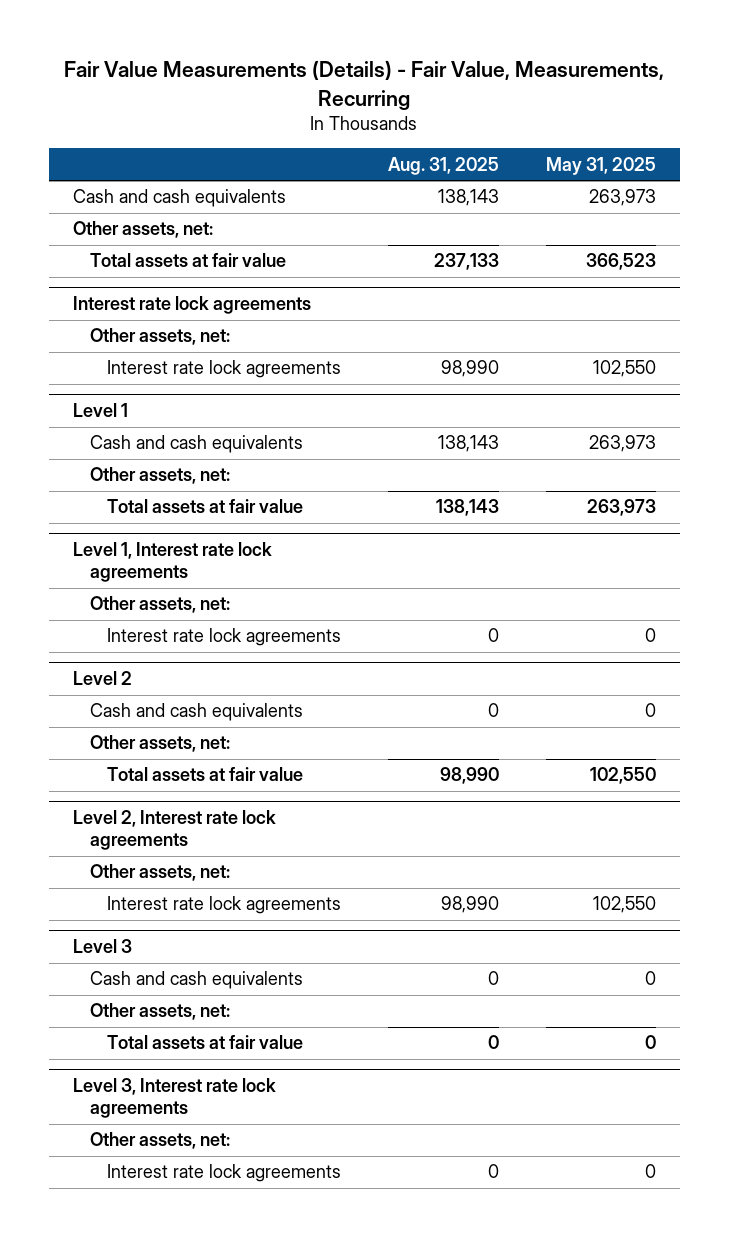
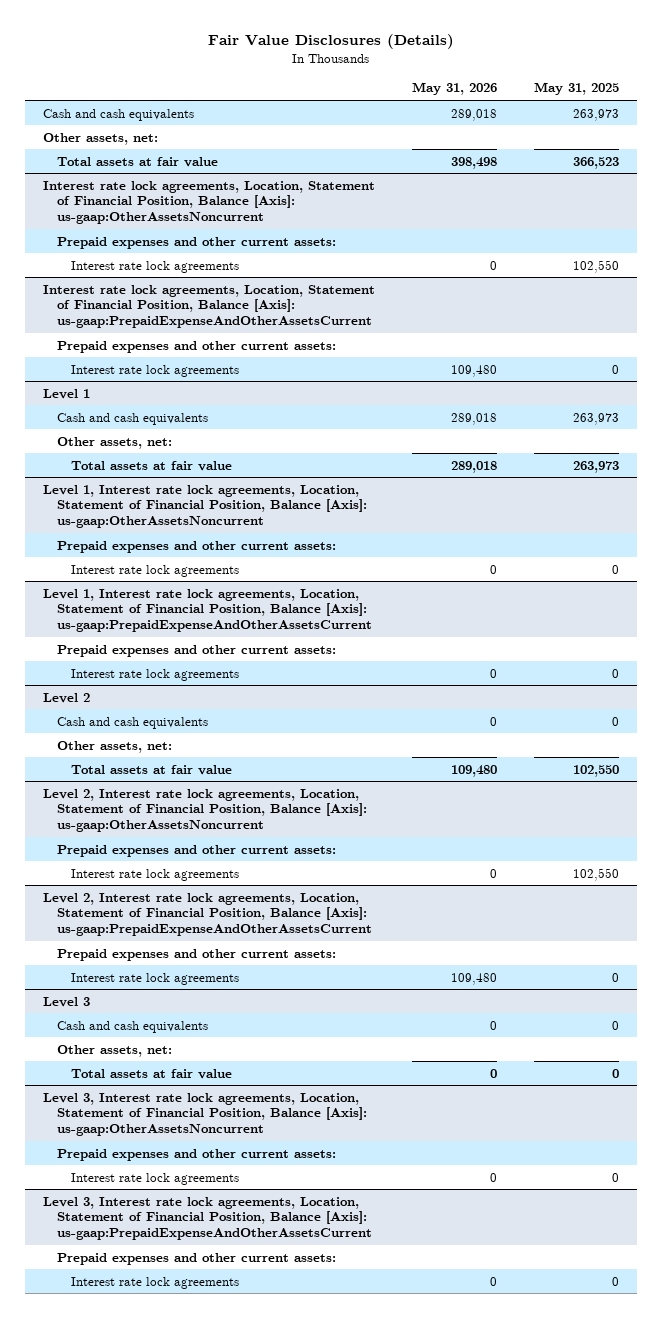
- Fair Value Measurements (Details) - Fair Value, Measurements, Recurring
+ Fair Value Disclosures (Details)
- | Aug. 31, 2025 | May 31, 2025
+ | May 31, 2026 | May 31, 2025
- Interest rate lock agreements
- Other assets, net:
+ Interest rate lock agreements, Location, Statement of Financial Position, Balance [Axis]: us-gaap:OtherAssetsNoncurrent
+ Prepaid expenses and other current assets:
+ Interest rate lock agreements, Location, Statement of Financial Position, Balance [Axis]: us-gaap:PrepaidExpenseAndOtherAssetsCurrent
+ Prepaid expenses and other current assets:
+ Interest rate lock agreements | 109,480 | 0
- Level 1, Interest rate lock agreements
- Other assets, net:
+ Level 1, Interest rate lock agreements, Location, Statement of Financial Position, Balance [Axis]: us-gaap:OtherAssetsNoncurrent
+ Prepaid expenses and other current assets:
+ Level 1, Interest rate lock agreements, Location, Statement of Financial Position, Balance [Axis]: us-gaap:PrepaidExpenseAndOtherAssetsCurrent
+ Prepaid expenses and other current assets:
+ Interest rate lock agreements | 0 | 0
- Level 2, Interest rate lock agreements
- Other assets, net:
+ Level 2, Interest rate lock agreements, Location, Statement of Financial Position, Balance [Axis]: us-gaap:OtherAssetsNoncurrent
+ Prepaid expenses and other current assets:
+ Level 2, Interest rate lock agreements, Location, Statement of Financial Position, Balance [Axis]: us-gaap:PrepaidExpenseAndOtherAssetsCurrent
+ Prepaid expenses and other current assets:
+ Interest rate lock agreements | 109,480 | 0
- Level 3, Interest rate lock agreements
- Other assets, net:
+ Level 3, Interest rate lock agreements, Location, Statement of Financial Position, Balance [Axis]: us-gaap:OtherAssetsNoncurrent
+ Prepaid expenses and other current assets:
+ Level 3, Interest rate lock agreements, Location, Statement of Financial Position, Balance [Axis]: us-gaap:PrepaidExpenseAndOtherAssetsCurrent
+ Prepaid expenses and other current assets:
+ Interest rate lock agreements | 0 | 0

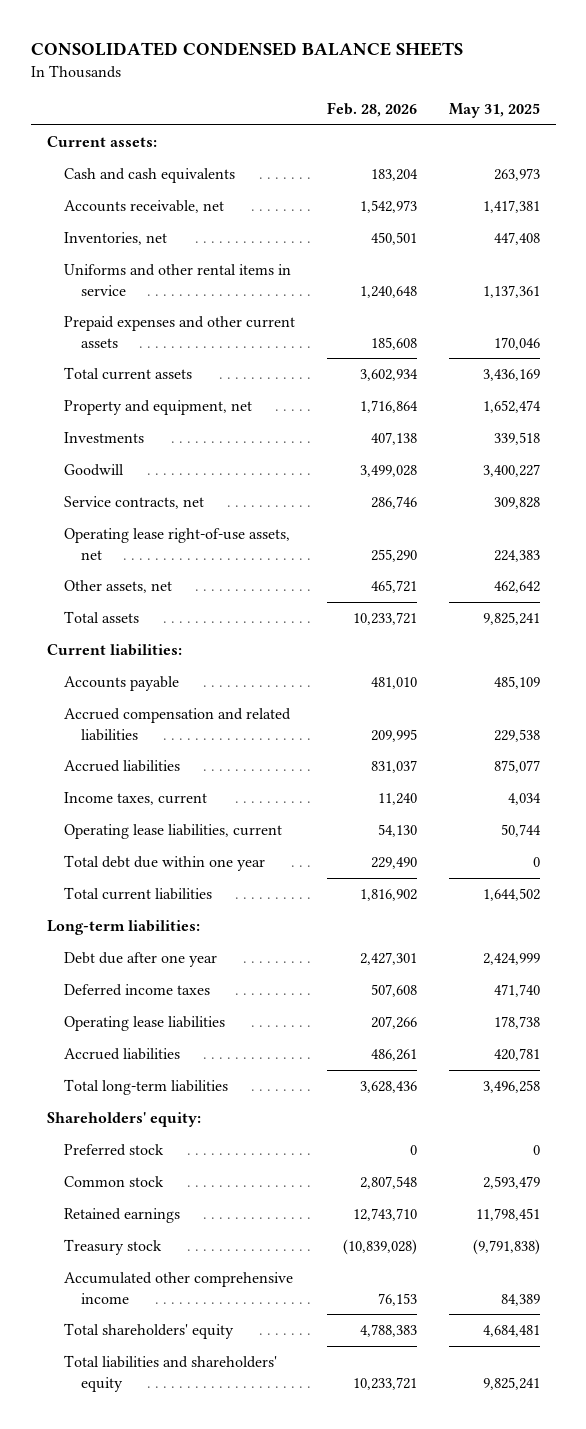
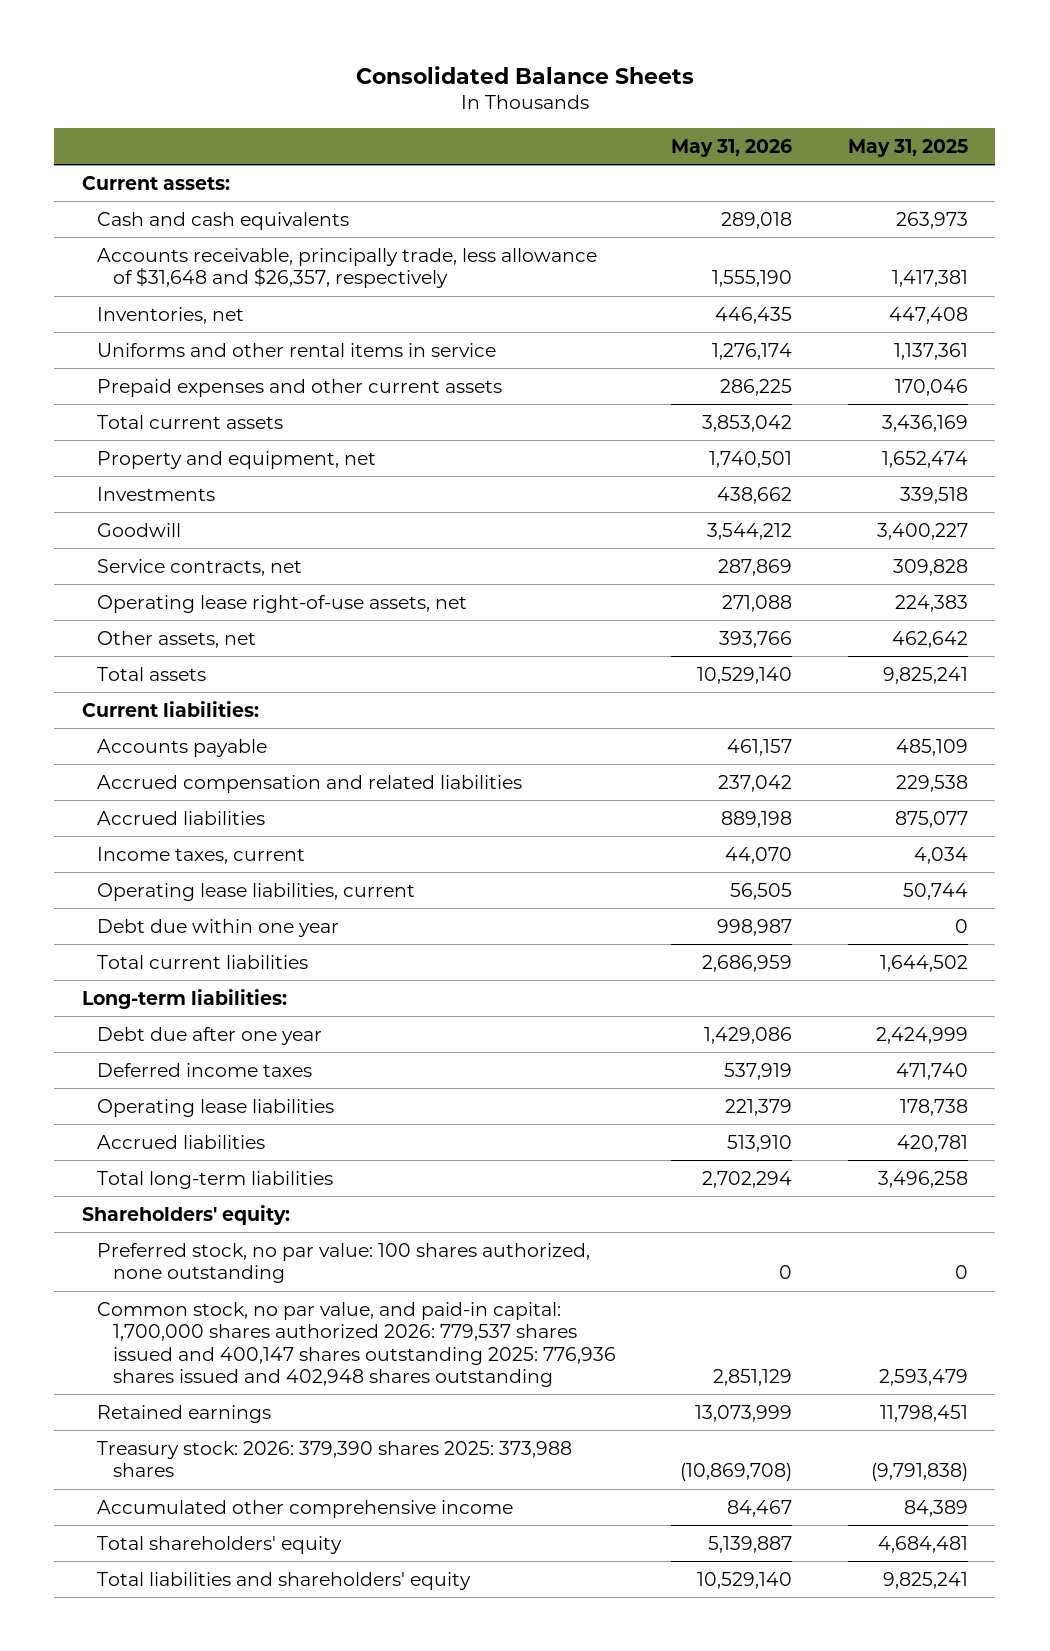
- CONSOLIDATED CONDENSED BALANCE SHEETS
+ Consolidated Balance Sheets
- | Feb. 28, 2026 | May 31, 2025
+ | May 31, 2026 | May 31, 2025
- Accounts receivable, net | 1,542,973 | 1,417,381
+ Accounts receivable, principally trade, less allowance of $31,648 and $26,357, respectively | 1,555,190 | 1,417,381
- Total debt due within one year | 229,490 | 0
+ Debt due within one year | 998,987 | 0
- Preferred stock | 0 | 0
- Common stock | 2,807,548 | 2,593,479
+ Preferred stock, no par value: 100 shares authorized, none outstanding | 0 | 0
+ Common stock, no par value, and paid-in capital: 1,700,000 shares authorized 2026: 779,537 shares issued and 400,147 shares outstanding 2025: 776,936 shares issued and 402,948 shares outstanding | 2,851,129 | 2,593,479
- Treasury stock | (10,839,028) | (9,791,838)
+ Treasury stock: 2026: 379,390 shares 2025: 373,988 shares | (10,869,708) | (9,791,838)

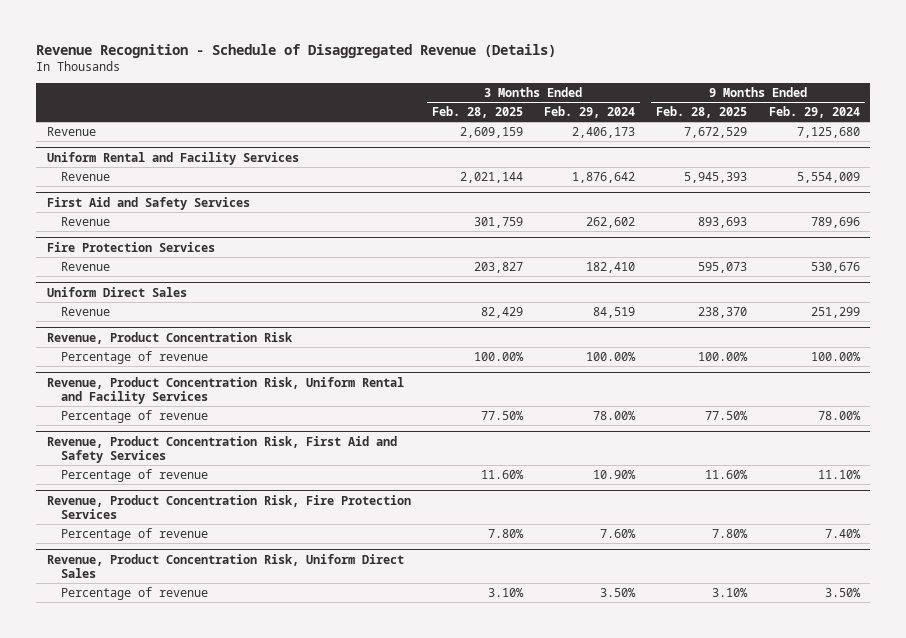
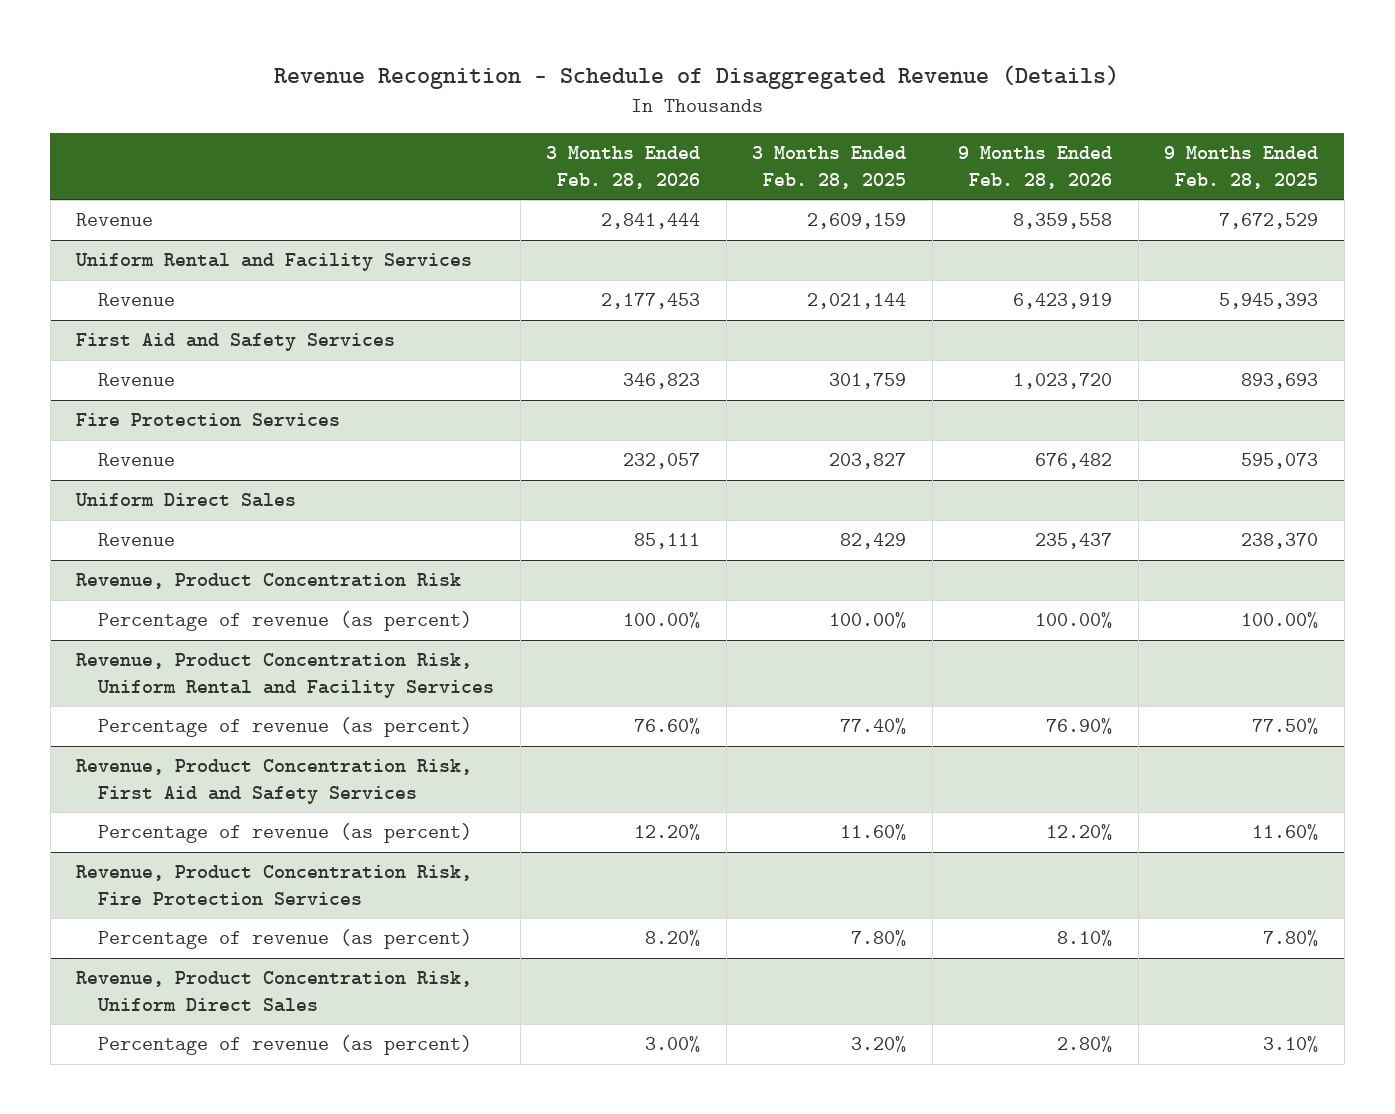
- | 3 Months Ended Feb. 28, 2025 | 3 Months Ended Feb. 29, 2024 | 9 Months Ended Feb. 28, 2025 | 9 Months Ended Feb. 29, 2024
+ | 3 Months Ended Feb. 28, 2026 | 3 Months Ended Feb. 28, 2025 | 9 Months Ended Feb. 28, 2026 | 9 Months Ended Feb. 28, 2025
@ Revenue, Product Concentration Risk
- Percentage of revenue | 100.00% | 100.00% | 100.00% | 100.00%
+ Percentage of revenue (as percent) | 100.00% | 100.00% | 100.00% | 100.00%
@ Revenue, Product Concentration Risk, Uniform Rental and Facility Services
- Percentage of revenue | 77.50% | 78.00% | 77.50% | 78.00%
+ Percentage of revenue (as percent) | 76.60% | 77.40% | 76.90% | 77.50%
@ Revenue, Product Concentration Risk, First Aid and Safety Services
- Percentage of revenue | 11.60% | 10.90% | 11.60% | 11.10%
+ Percentage of revenue (as percent) | 12.20% | 11.60% | 12.20% | 11.60%
@ Revenue, Product Concentration Risk, Fire Protection Services
- Percentage of revenue | 7.80% | 7.60% | 7.80% | 7.40%
+ Percentage of revenue (as percent) | 8.20% | 7.80% | 8.10% | 7.80%
@ Revenue, Product Concentration Risk, Uniform Direct Sales
- Percentage of revenue | 3.10% | 3.50% | 3.10% | 3.50%
+ Percentage of revenue (as percent) | 3.00% | 3.20% | 2.80% | 3.10%

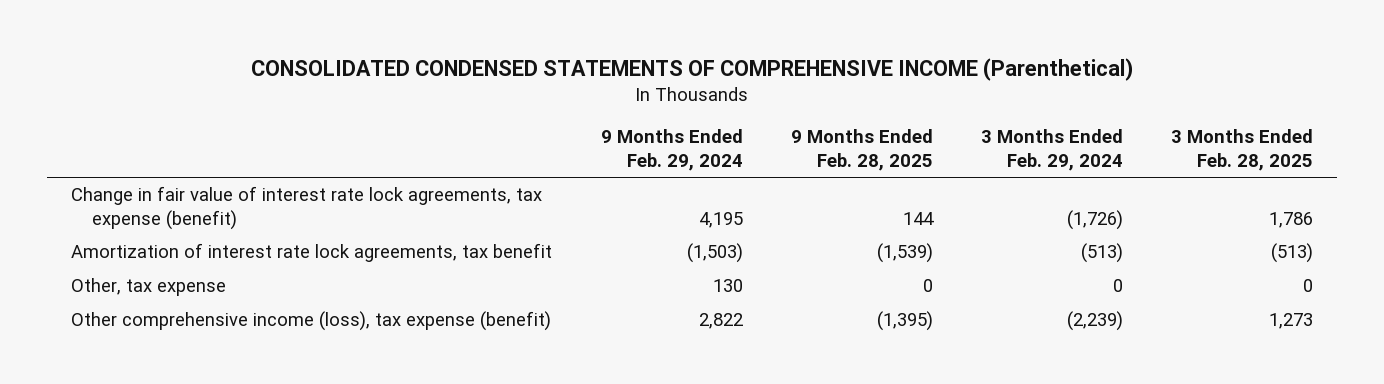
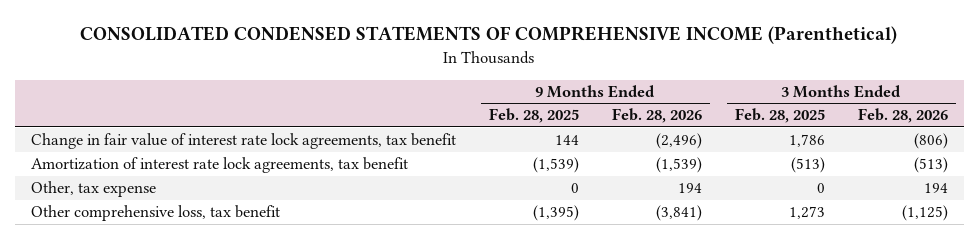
- | 9 Months Ended Feb. 29, 2024 | 9 Months Ended Feb. 28, 2025 | 3 Months Ended Feb. 29, 2024 | 3 Months Ended Feb. 28, 2025
+ | 9 Months Ended Feb. 28, 2025 | 9 Months Ended Feb. 28, 2026 | 3 Months Ended Feb. 28, 2025 | 3 Months Ended Feb. 28, 2026
- Change in fair value of interest rate lock agreements, tax expense (benefit) | 4,195 | 144 | (1,726) | 1,786
+ Change in fair value of interest rate lock agreements, tax benefit | 144 | (2,496) | 1,786 | (806)
- Other comprehensive income (loss), tax expense (benefit) | 2,822 | (1,395) | (2,239) | 1,273
+ Other comprehensive loss, tax benefit | (1,395) | (3,841) | 1,273 | (1,125)

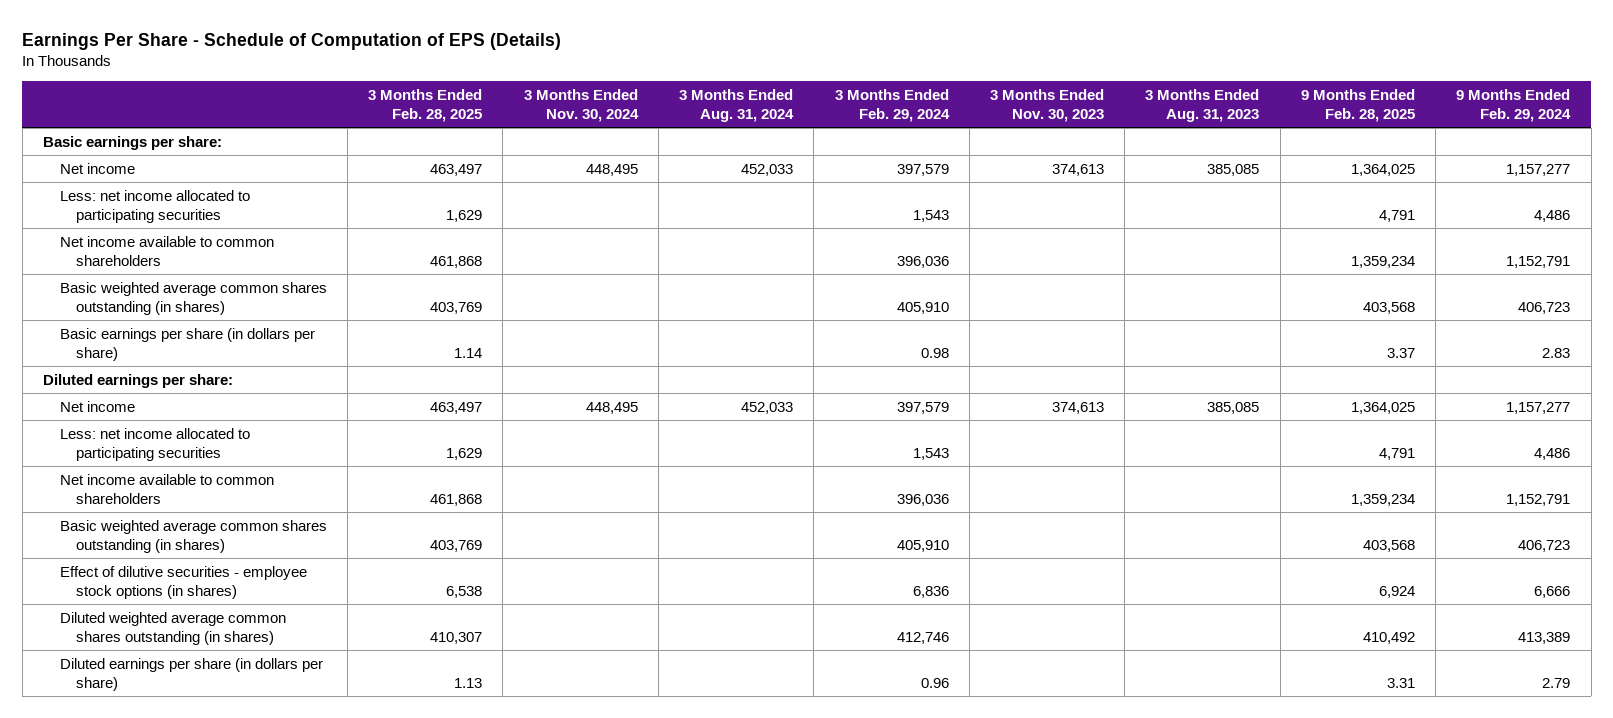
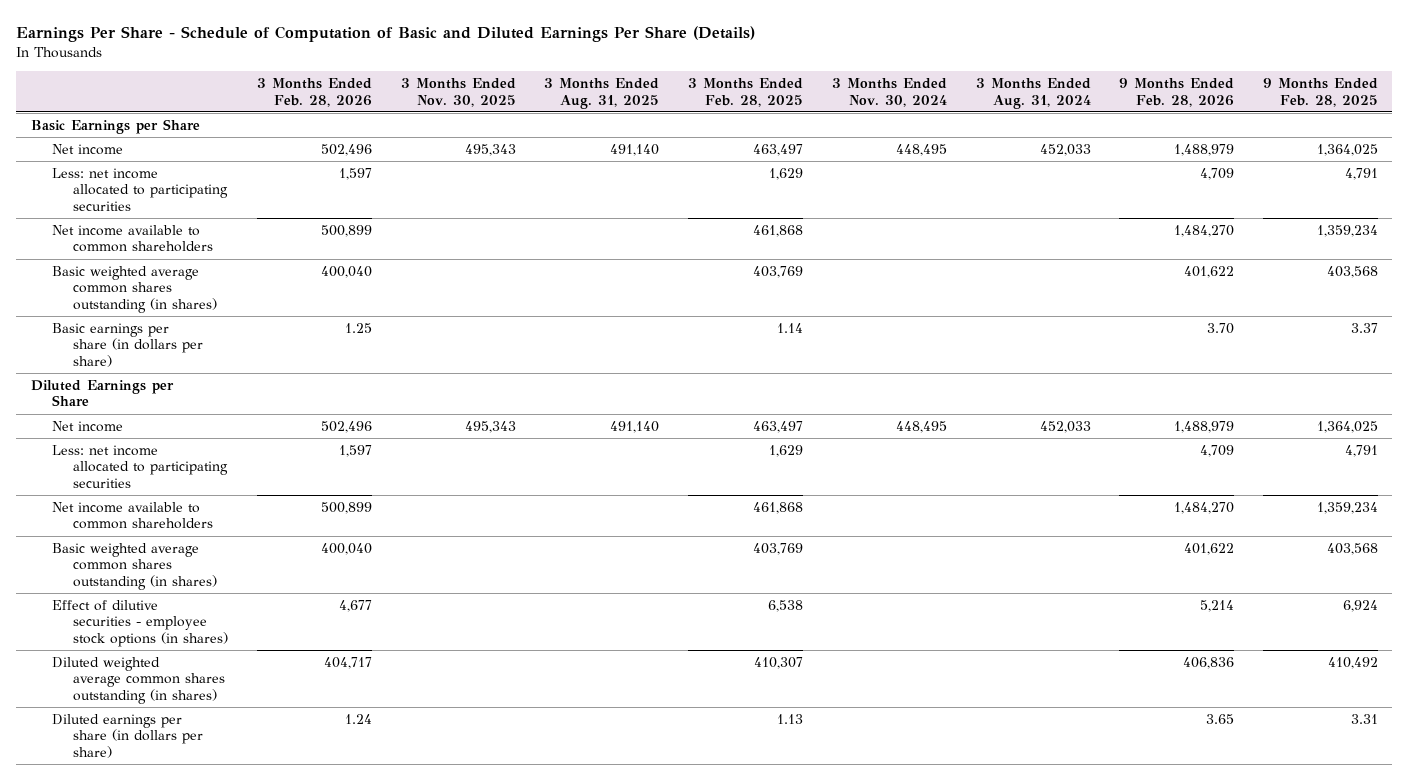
- Earnings Per Share - Schedule of Computation of EPS (Details)
+ Earnings Per Share - Schedule of Computation of Basic and Diluted Earnings Per Share (Details)
- | 3 Months Ended Feb. 28, 2025 | 3 Months Ended Nov. 30, 2024 | 3 Months Ended Aug. 31, 2024 | 3 Months Ended Feb. 29, 2024 | 3 Months Ended Nov. 30, 2023 | 3 Months Ended Aug. 31, 2023 | 9 Months Ended Feb. 28, 2025 | 9 Months Ended Feb. 29, 2024
+ | 3 Months Ended Feb. 28, 2026 | 3 Months Ended Nov. 30, 2025 | 3 Months Ended Aug. 31, 2025 | 3 Months Ended Feb. 28, 2025 | 3 Months Ended Nov. 30, 2024 | 3 Months Ended Aug. 31, 2024 | 9 Months Ended Feb. 28, 2026 | 9 Months Ended Feb. 28, 2025
- Basic earnings per share:
+ Basic Earnings per Share
- Diluted earnings per share:
+ Diluted Earnings per Share

